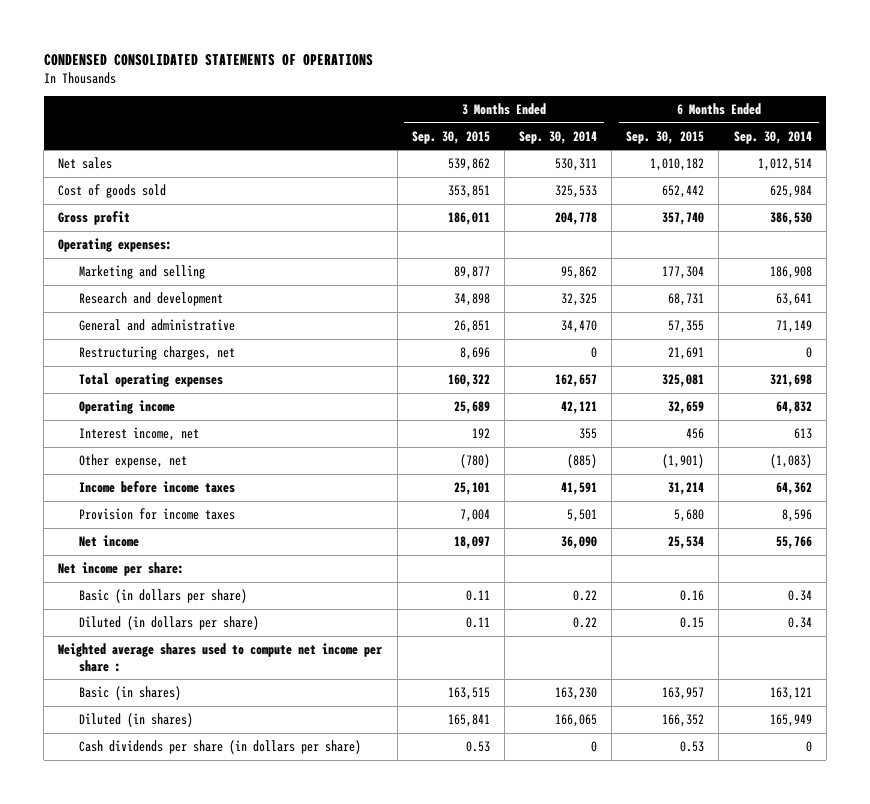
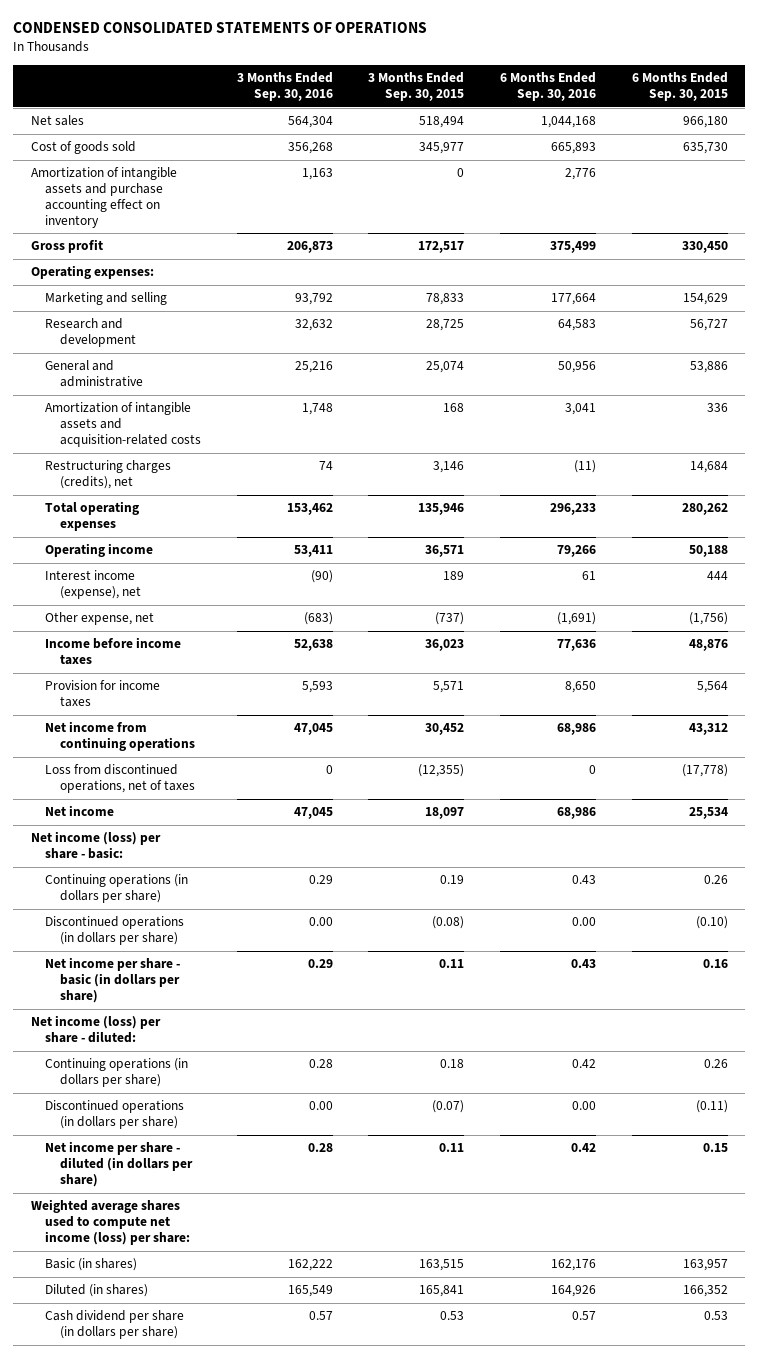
- | 3 Months Ended Sep. 30, 2015 | 3 Months Ended Sep. 30, 2014 | 6 Months Ended Sep. 30, 2015 | 6 Months Ended Sep. 30, 2014
+ | 3 Months Ended Sep. 30, 2016 | 3 Months Ended Sep. 30, 2015 | 6 Months Ended Sep. 30, 2016 | 6 Months Ended Sep. 30, 2015
- Net sales | 539,862 | 530,311 | 1,010,182 | 1,012,514
- Cost of goods sold | 353,851 | 325,533 | 652,442 | 625,984
- Gross profit | 186,011 | 204,778 | 357,740 | 386,530
+ Net sales | 564,304 | 518,494 | 1,044,168 | 966,180
+ Cost of goods sold | 356,268 | 345,977 | 665,893 | 635,730
+ Amortization of intangible assets and purchase accounting effect on inventory | 1,163 | 0 | 2,776 |
+ Gross profit | 206,873 | 172,517 | 375,499 | 330,450
- Marketing and selling | 89,877 | 95,862 | 177,304 | 186,908
- Research and development | 34,898 | 32,325 | 68,731 | 63,641
- General and administrative | 26,851 | 34,470 | 57,355 | 71,149
- Restructuring charges, net | 8,696 | 0 | 21,691 | 0
- Total operating expenses | 160,322 | 162,657 | 325,081 | 321,698
- Operating income | 25,689 | 42,121 | 32,659 | 64,832
- Interest income, net | 192 | 355 | 456 | 613
- Other expense, net | (780) | (885) | (1,901) | (1,083)
- Income before income taxes | 25,101 | 41,591 | 31,214 | 64,362
- Provision for income taxes | 7,004 | 5,501 | 5,680 | 8,596
+ Marketing and selling | 93,792 | 78,833 | 177,664 | 154,629
+ Research and development | 32,632 | 28,725 | 64,583 | 56,727
+ General and administrative | 25,216 | 25,074 | 50,956 | 53,886
+ Amortization of intangible assets and acquisition-related costs | 1,748 | 168 | 3,041 | 336
+ Restructuring charges (credits), net | 74 | 3,146 | (11) | 14,684
+ Total operating expenses | 153,462 | 135,946 | 296,233 | 280,262
+ Operating income | 53,411 | 36,571 | 79,266 | 50,188
+ Interest income (expense), net | (90) | 189 | 61 | 444
+ Other expense, net | (683) | (737) | (1,691) | (1,756)
+ Income before income taxes | 52,638 | 36,023 | 77,636 | 48,876
+ Provision for income taxes | 5,593 | 5,571 | 8,650 | 5,564
+ Net income from continuing operations | 47,045 | 30,452 | 68,986 | 43,312
+ Loss from discontinued operations, net of taxes | 0 | (12,355) | 0 | (17,778)
- Net income per share:
- Basic (in dollars per share) | 0.11 | 0.22 | 0.16 | 0.34
- Diluted (in dollars per share) | 0.11 | 0.22 | 0.15 | 0.34
- Weighted average shares used to compute net income per share :
+ Net income (loss) per share - basic:
+ Continuing operations (in dollars per share) | 0.29 | 0.19 | 0.43 | 0.26
+ Discontinued operations (in dollars per share) | 0.00 | (0.08) | 0.00 | (0.10)
+ Net income per share - basic (in dollars per share) | 0.29 | 0.11 | 0.43 | 0.16
+ Net income (loss) per share - diluted:
+ Continuing operations (in dollars per share) | 0.28 | 0.18 | 0.42 | 0.26
+ Discontinued operations (in dollars per share) | 0.00 | (0.07) | 0.00 | (0.11)
+ Net income per share - diluted (in dollars per share) | 0.28 | 0.11 | 0.42 | 0.15
+ Weighted average shares used to compute net income (loss) per share:
- Cash dividends per share (in dollars per share) | 0.53 | 0 | 0.53 | 0
+ Cash dividend per share (in dollars per share) | 0.57 | 0.53 | 0.57 | 0.53

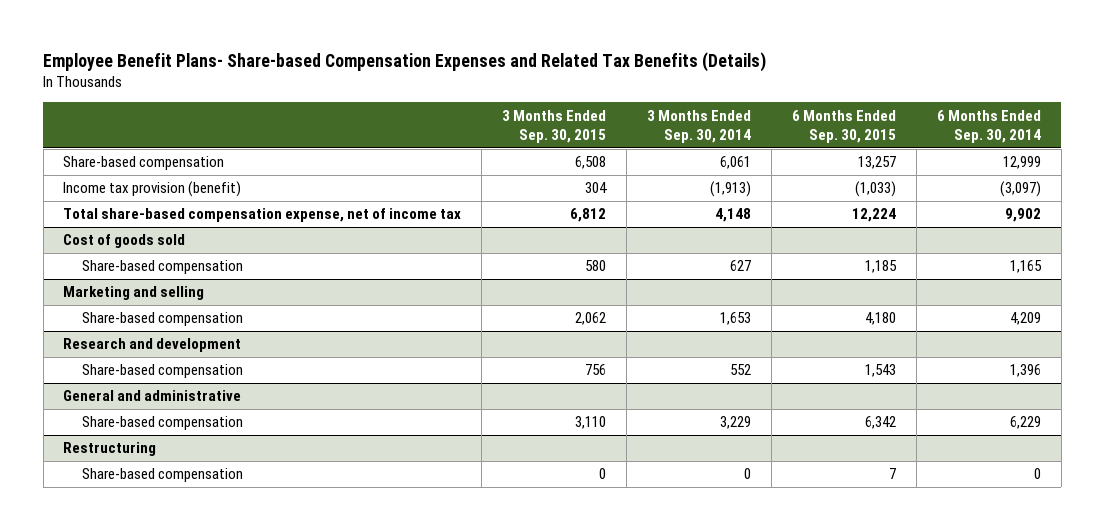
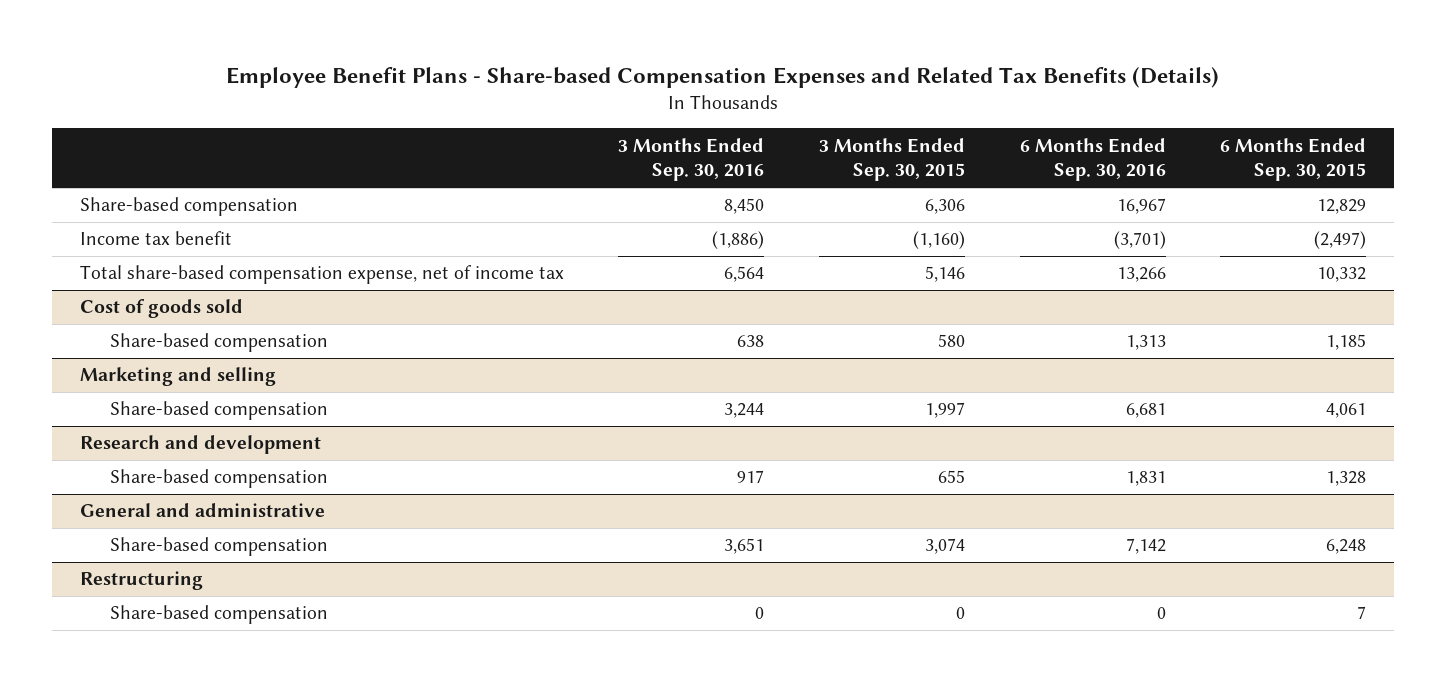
- Employee Benefit Plans- Share-based Compensation Expenses and Related Tax Benefits (Details)
+ Employee Benefit Plans - Share-based Compensation Expenses and Related Tax Benefits (Details)
- | 3 Months Ended Sep. 30, 2015 | 3 Months Ended Sep. 30, 2014 | 6 Months Ended Sep. 30, 2015 | 6 Months Ended Sep. 30, 2014
+ | 3 Months Ended Sep. 30, 2016 | 3 Months Ended Sep. 30, 2015 | 6 Months Ended Sep. 30, 2016 | 6 Months Ended Sep. 30, 2015
- Share-based compensation | 6,508 | 6,061 | 13,257 | 12,999
- Income tax provision (benefit) | 304 | (1,913) | (1,033) | (3,097)
- Total share-based compensation expense, net of income tax | 6,812 | 4,148 | 12,224 | 9,902
+ Share-based compensation | 8,450 | 6,306 | 16,967 | 12,829
+ Income tax benefit | (1,886) | (1,160) | (3,701) | (2,497)
+ Total share-based compensation expense, net of income tax | 6,564 | 5,146 | 13,266 | 10,332
@ Marketing and selling
- Share-based compensation | 2,062 | 1,653 | 4,180 | 4,209
+ Share-based compensation | 3,244 | 1,997 | 6,681 | 4,061
@ Research and development
- Share-based compensation | 756 | 552 | 1,543 | 1,396
+ Share-based compensation | 917 | 655 | 1,831 | 1,328
@ General and administrative
- Share-based compensation | 3,110 | 3,229 | 6,342 | 6,229
+ Share-based compensation | 3,651 | 3,074 | 7,142 | 6,248

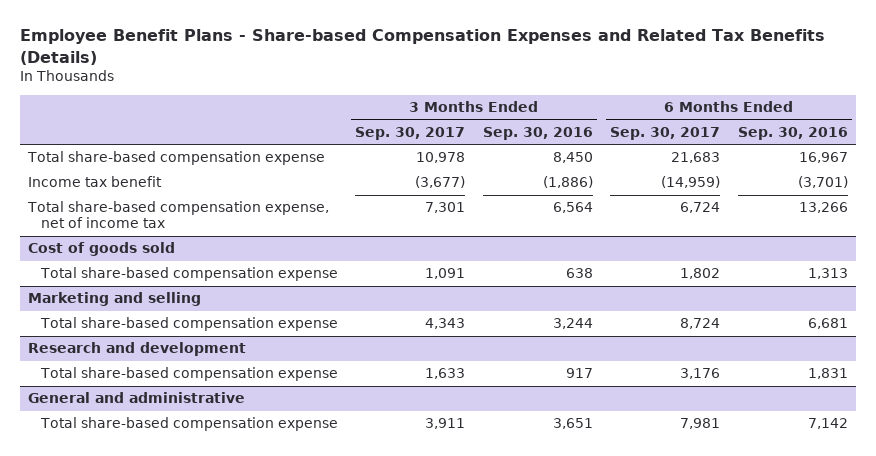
- | 3 Months Ended Sep. 30, 2016 | 3 Months Ended Sep. 30, 2015 | 6 Months Ended Sep. 30, 2016 | 6 Months Ended Sep. 30, 2015
+ | 3 Months Ended Sep. 30, 2017 | 3 Months Ended Sep. 30, 2016 | 6 Months Ended Sep. 30, 2017 | 6 Months Ended Sep. 30, 2016
- Share-based compensation | 8,450 | 6,306 | 16,967 | 12,829
+ Total share-based compensation expense | 10,978 | 8,450 | 21,683 | 16,967
@ Cost of goods sold
- Share-based compensation | 638 | 580 | 1,313 | 1,185
+ Total share-based compensation expense | 1,091 | 638 | 1,802 | 1,313
@ Marketing and selling
- Share-based compensation | 3,244 | 1,997 | 6,681 | 4,061
+ Total share-based compensation expense | 4,343 | 3,244 | 8,724 | 6,681
@ Research and development
- Share-based compensation | 917 | 655 | 1,831 | 1,328
+ Total share-based compensation expense | 1,633 | 917 | 3,176 | 1,831
@ General and administrative
- Share-based compensation | 3,651 | 3,074 | 7,142 | 6,248
- Restructuring
- Share-based compensation | 0 | 0 | 0 | 7
@ General and administrative
+ Total share-based compensation expense | 3,911 | 3,651 | 7,981 | 7,142

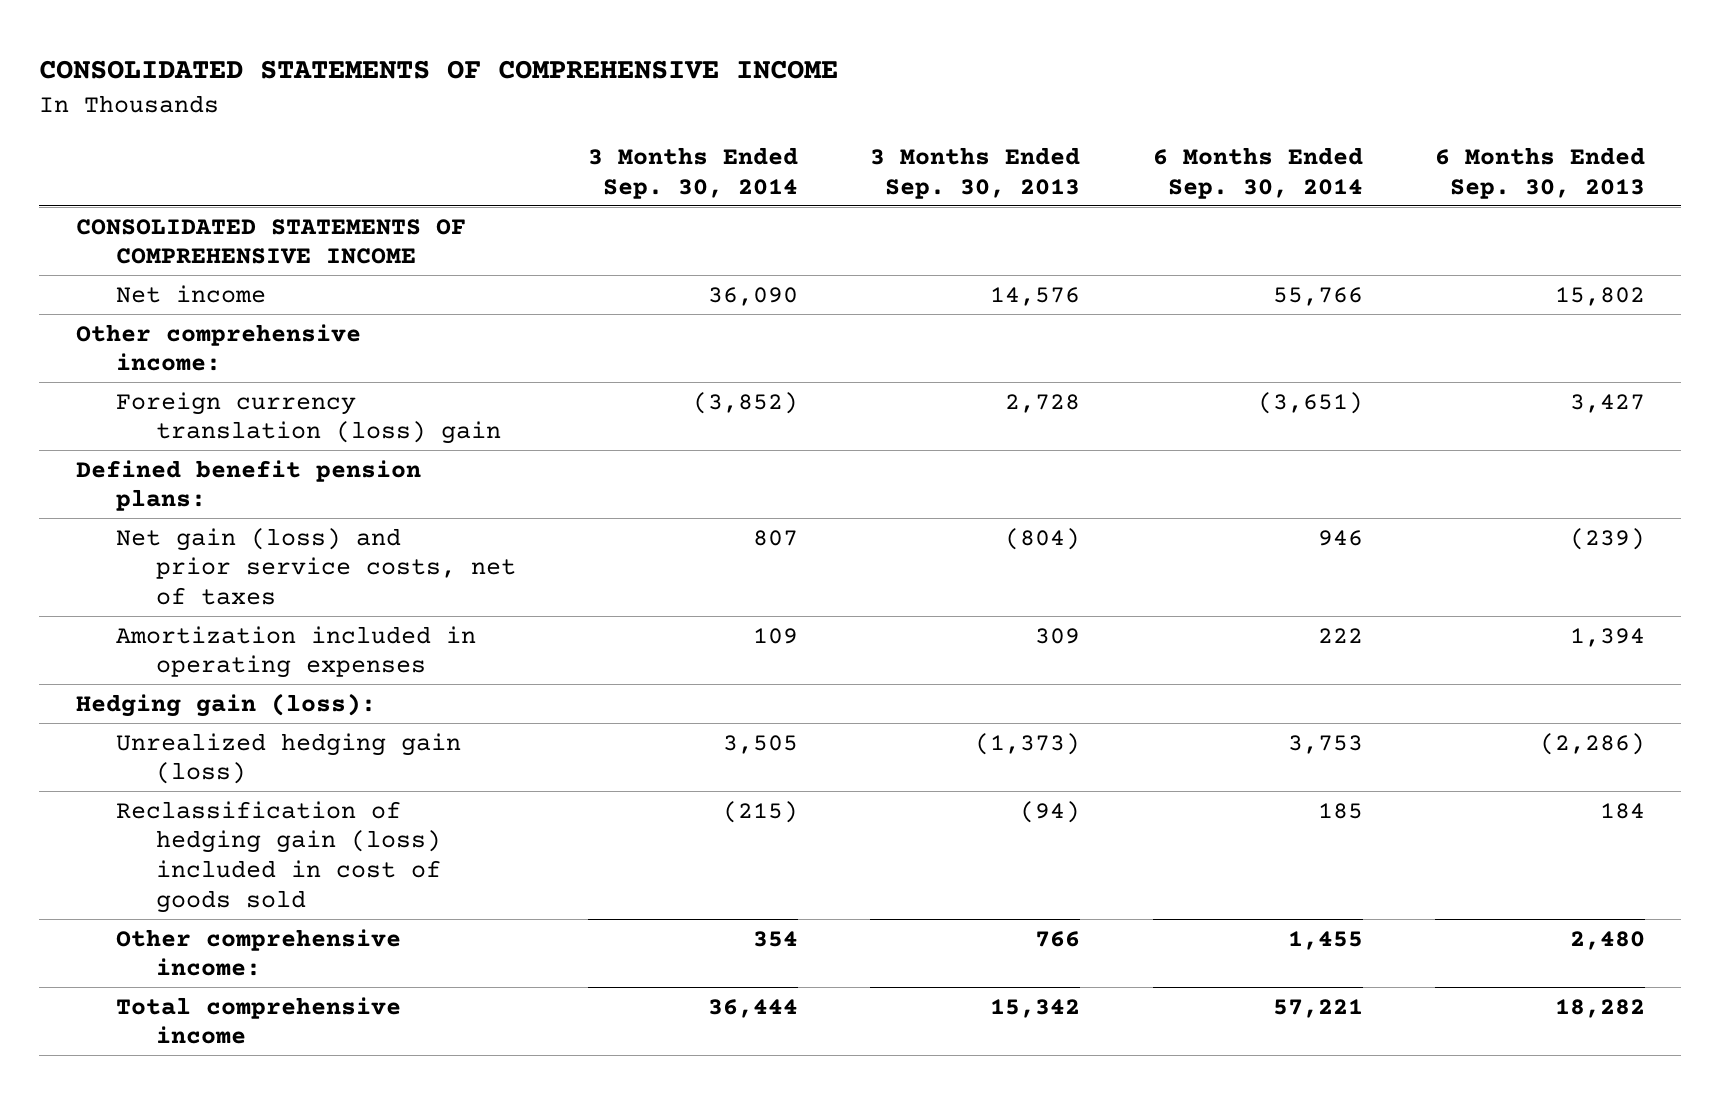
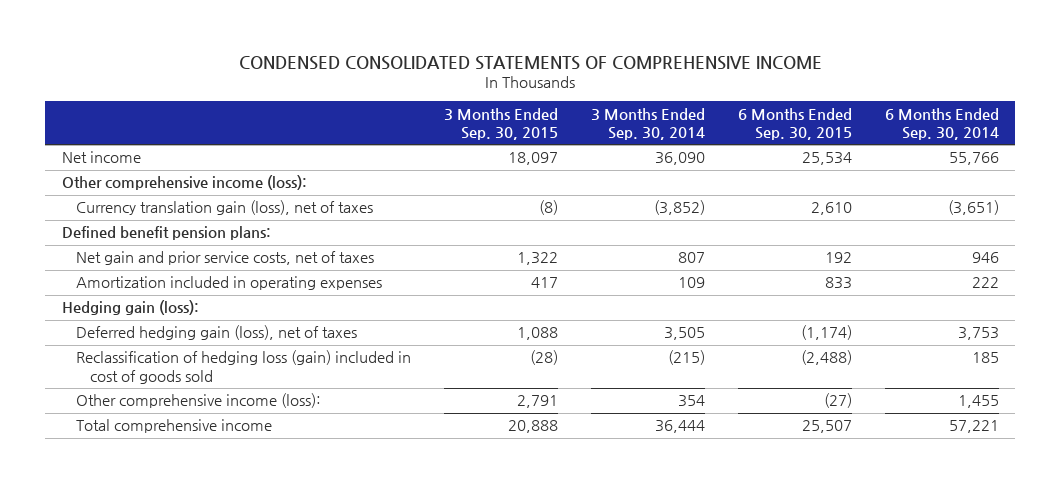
- CONSOLIDATED STATEMENTS OF COMPREHENSIVE INCOME
+ CONDENSED CONSOLIDATED STATEMENTS OF COMPREHENSIVE INCOME
- | 3 Months Ended Sep. 30, 2014 | 3 Months Ended Sep. 30, 2013 | 6 Months Ended Sep. 30, 2014 | 6 Months Ended Sep. 30, 2013
+ | 3 Months Ended Sep. 30, 2015 | 3 Months Ended Sep. 30, 2014 | 6 Months Ended Sep. 30, 2015 | 6 Months Ended Sep. 30, 2014
- CONSOLIDATED STATEMENTS OF COMPREHENSIVE INCOME
- Other comprehensive income:
- Foreign currency translation (loss) gain | (3,852) | 2,728 | (3,651) | 3,427
+ Other comprehensive income (loss):
+ Currency translation gain (loss), net of taxes | (8) | (3,852) | 2,610 | (3,651)
- Net gain (loss) and prior service costs, net of taxes | 807 | (804) | 946 | (239)
+ Net gain and prior service costs, net of taxes | 1,322 | 807 | 192 | 946
- Unrealized hedging gain (loss) | 3,505 | (1,373) | 3,753 | (2,286)
- Reclassification of hedging gain (loss) included in cost of goods sold | (215) | (94) | 185 | 184
- Other comprehensive income: | 354 | 766 | 1,455 | 2,480
+ Deferred hedging gain (loss), net of taxes | 1,088 | 3,505 | (1,174) | 3,753
+ Reclassification of hedging loss (gain) included in cost of goods sold | (28) | (215) | (2,488) | 185
+ Other comprehensive income (loss): | 2,791 | 354 | (27) | 1,455

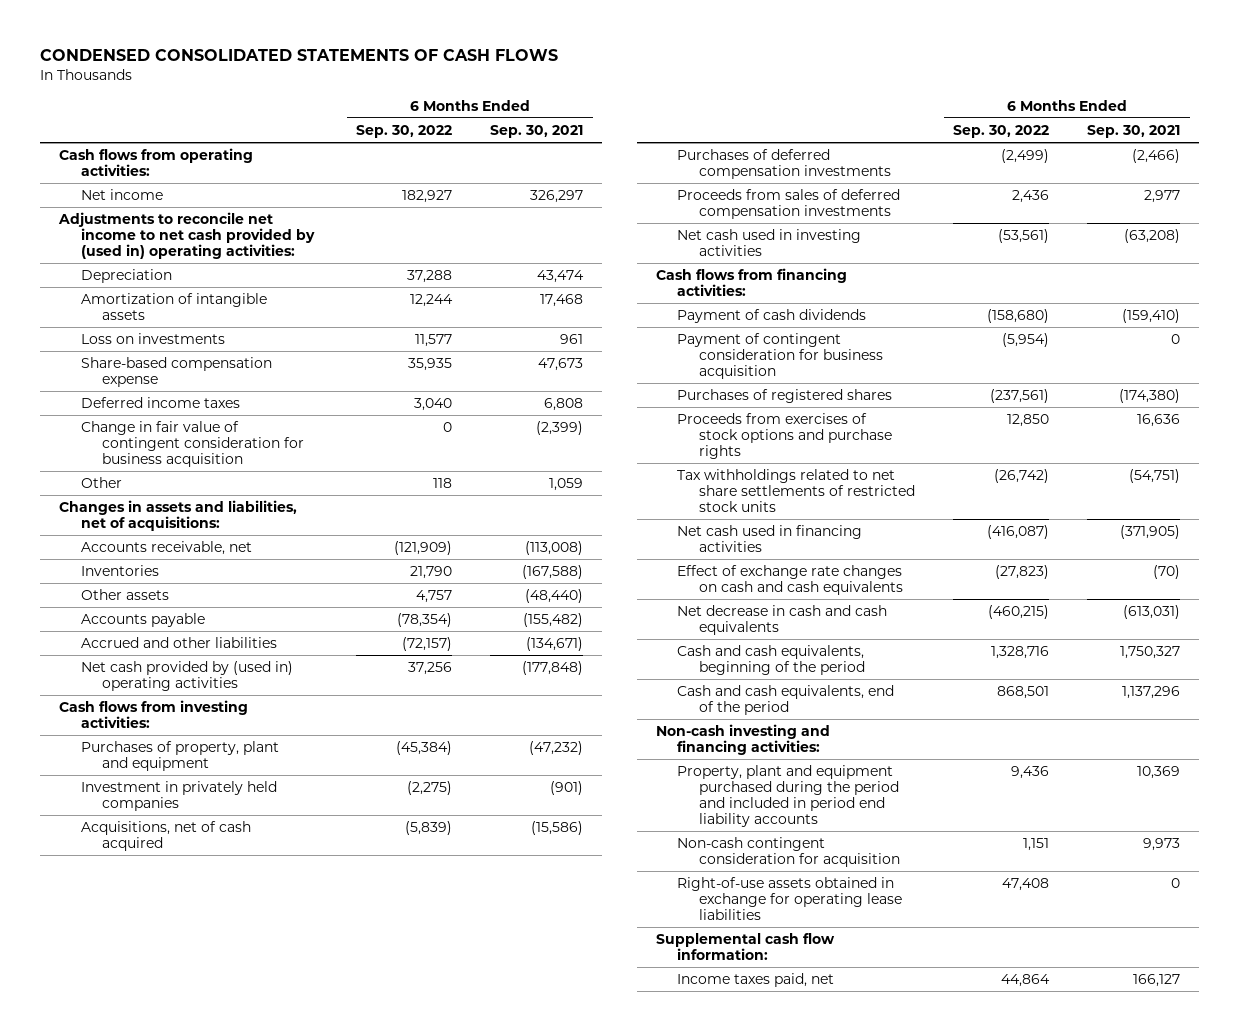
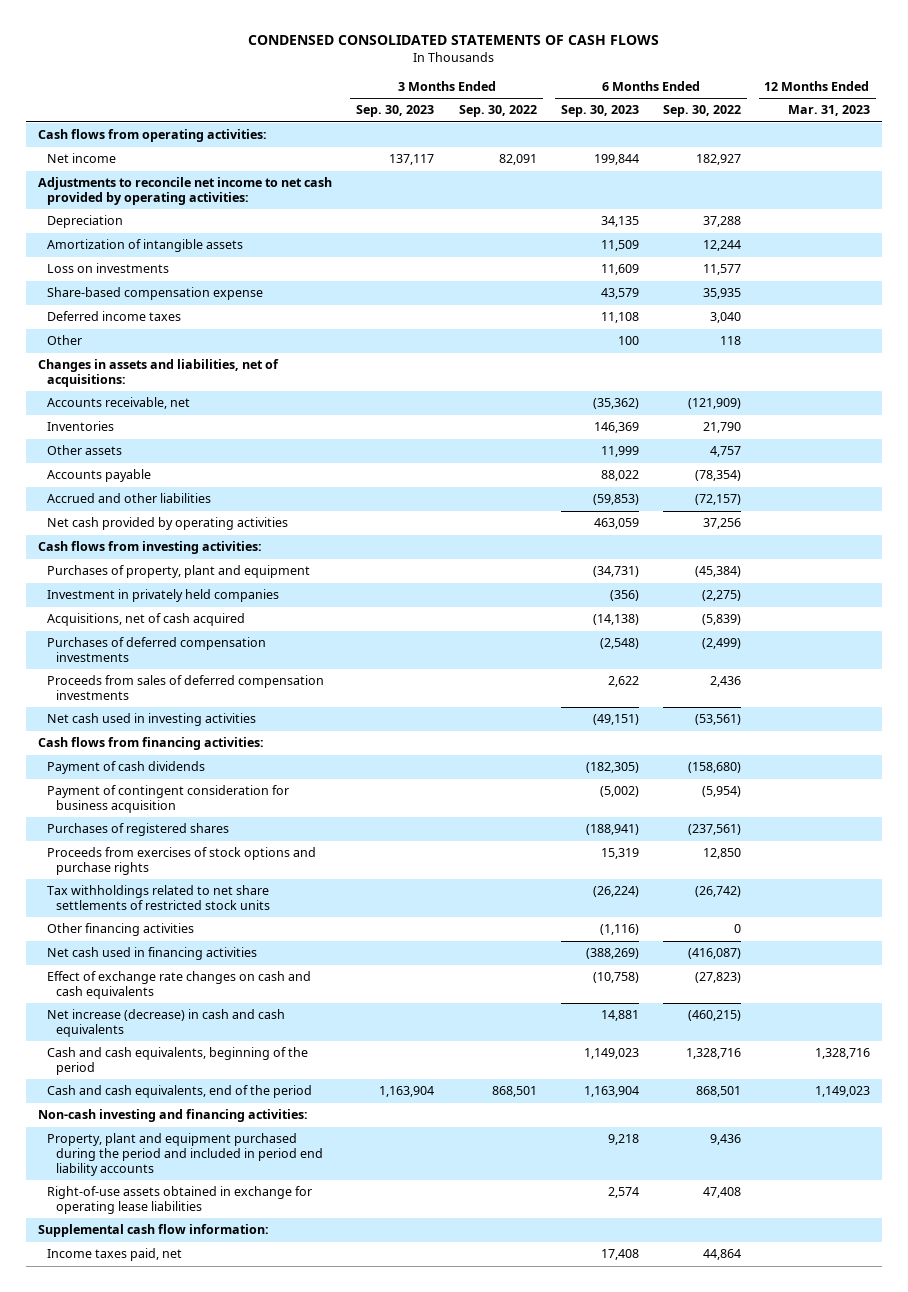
- | 6 Months Ended Sep. 30, 2022 | 6 Months Ended Sep. 30, 2021
+ | 3 Months Ended Sep. 30, 2023 | 3 Months Ended Sep. 30, 2022 | 6 Months Ended Sep. 30, 2023 | 6 Months Ended Sep. 30, 2022 | 12 Months Ended Mar. 31, 2023
- Adjustments to reconcile net income to net cash provided by (used in) operating activities:
+ Adjustments to reconcile net income to net cash provided by operating activities:
- Change in fair value of contingent consideration for business acquisition | 0 | (2,399)
- Net cash provided by (used in) operating activities | 37,256 | (177,848)
+ Net cash provided by operating activities | | | 463,059 | 37,256 |
+ Other financing activities | | | (1,116) | 0 |
- Net decrease in cash and cash equivalents | (460,215) | (613,031)
+ Net increase (decrease) in cash and cash equivalents | | | 14,881 | (460,215) |
- Non-cash contingent consideration for acquisition | 1,151 | 9,973

